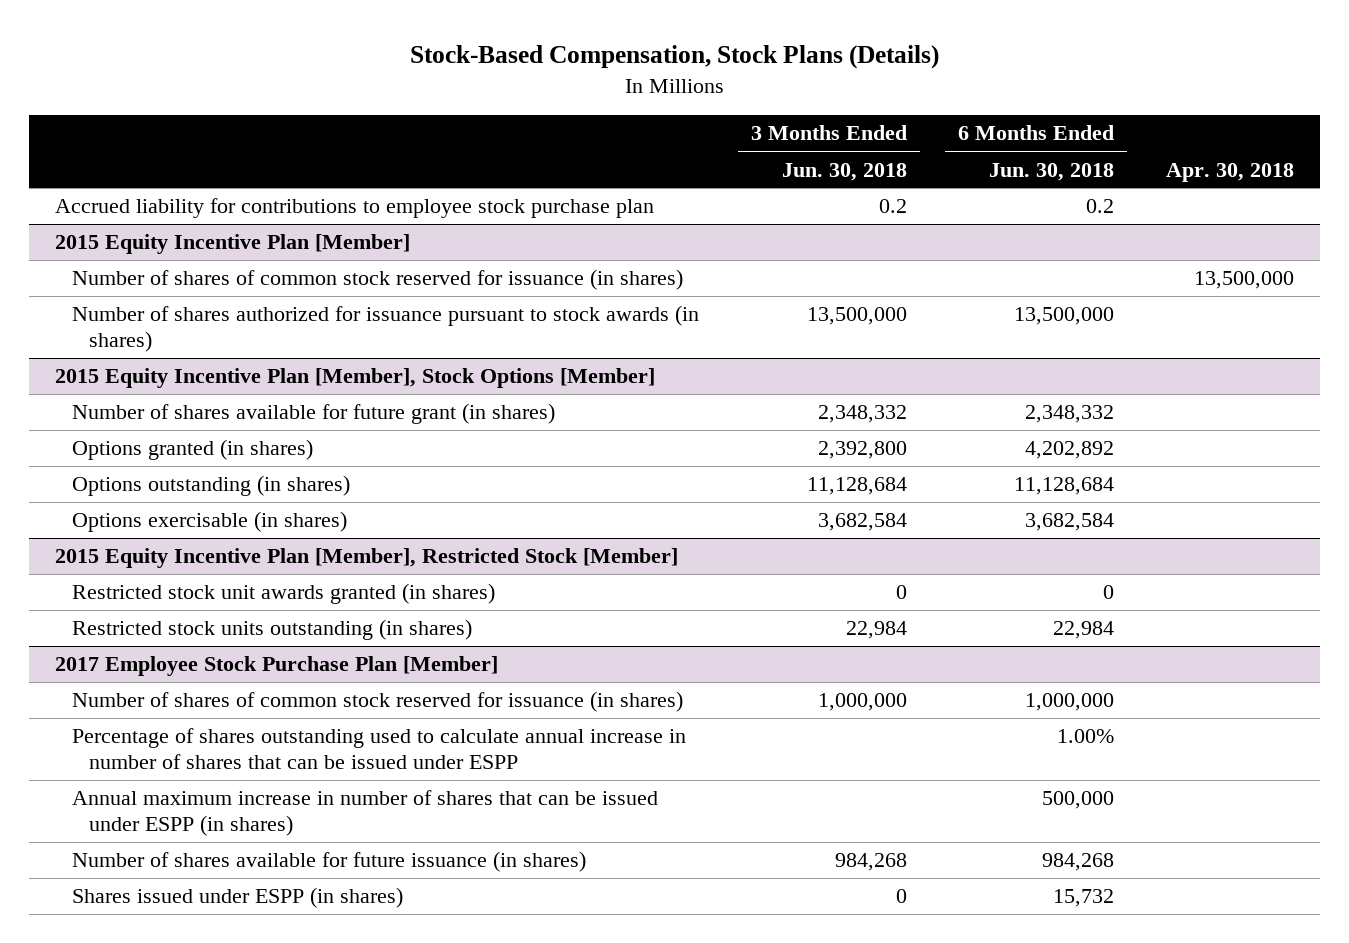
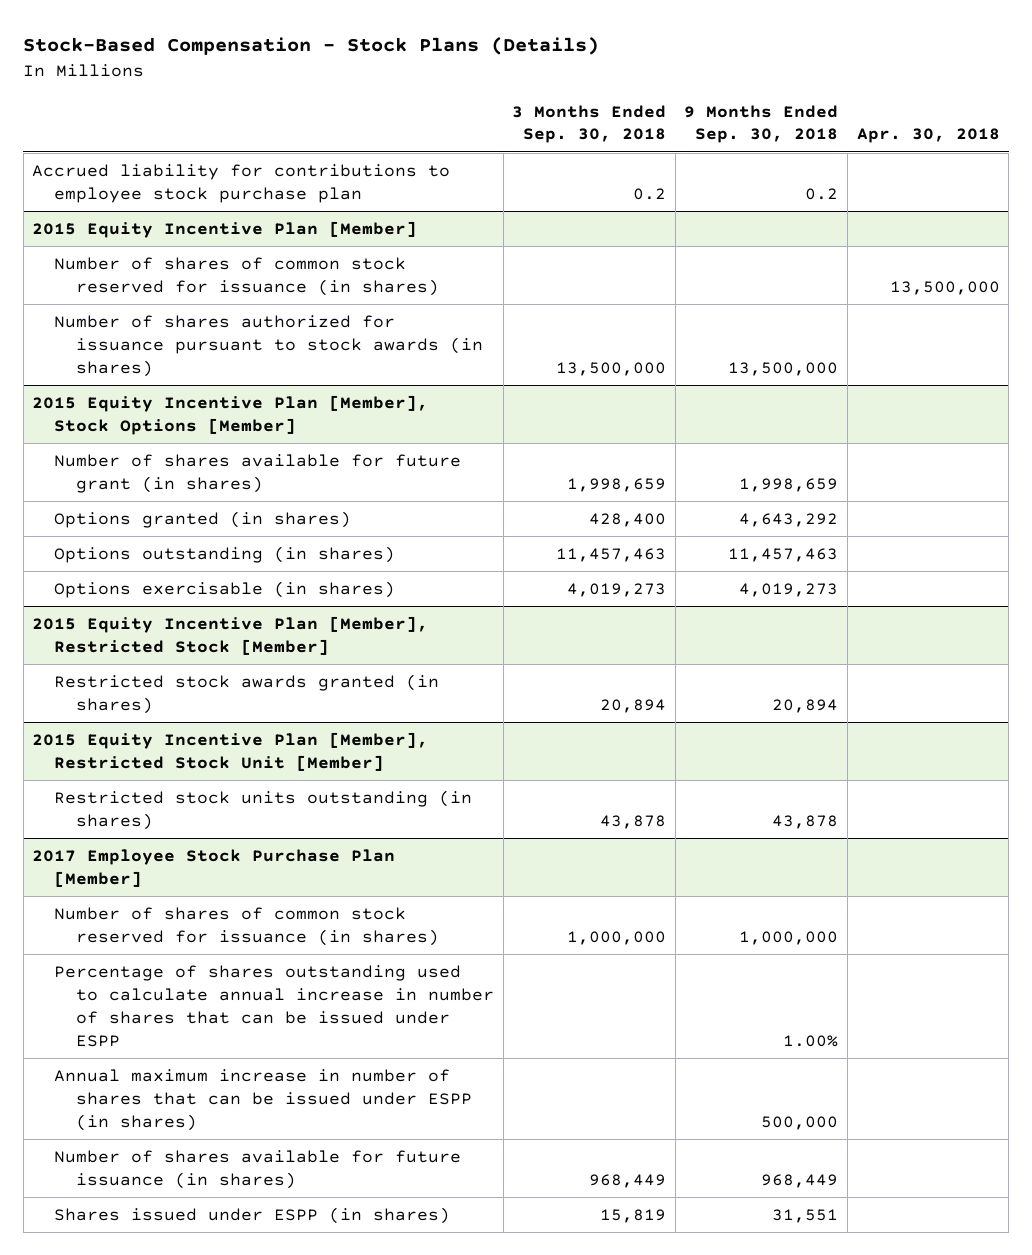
- Stock-Based Compensation, Stock Plans (Details)
+ Stock-Based Compensation - Stock Plans (Details)
- | 3 Months Ended Jun. 30, 2018 | 6 Months Ended Jun. 30, 2018 | Apr. 30, 2018
+ | 3 Months Ended Sep. 30, 2018 | 9 Months Ended Sep. 30, 2018 | Apr. 30, 2018
@ 2015 Equity Incentive Plan [Member], Restricted Stock [Member]
- Restricted stock unit awards granted (in shares) | 0 | 0 |
- Restricted stock units outstanding (in shares) | 22,984 | 22,984 |
+ Restricted stock awards granted (in shares) | 20,894 | 20,894 |
+ 2015 Equity Incentive Plan [Member], Restricted Stock Unit [Member]
+ Restricted stock units outstanding (in shares) | 43,878 | 43,878 |

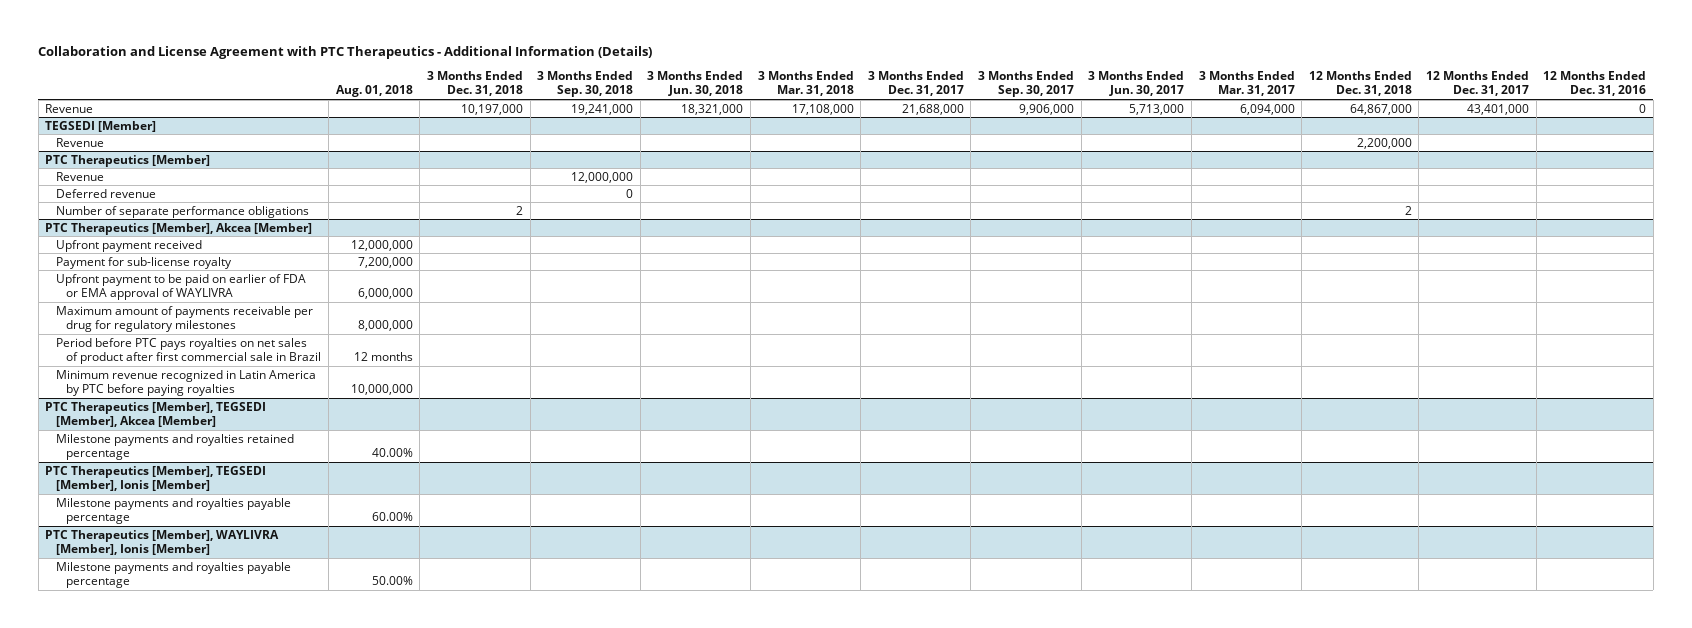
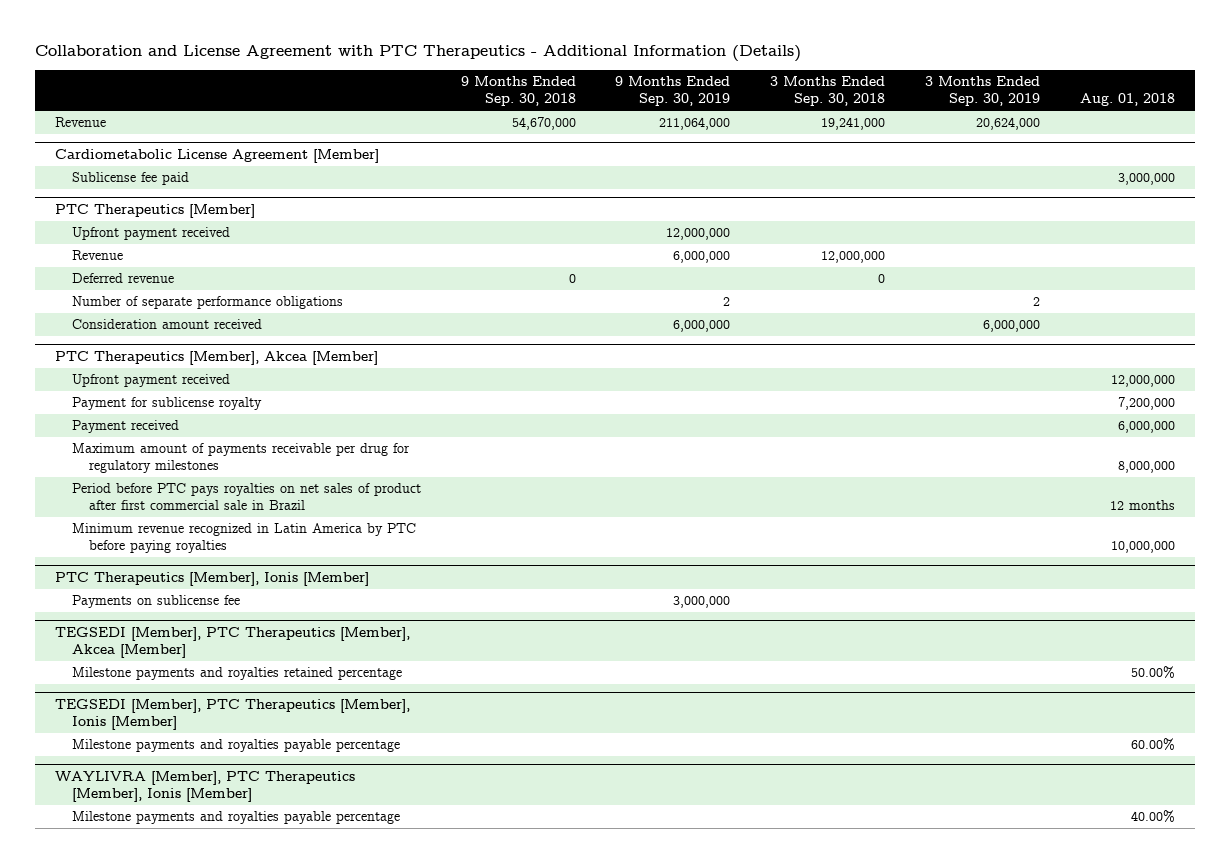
- | Aug. 01, 2018 | 3 Months Ended Dec. 31, 2018 | 3 Months Ended Sep. 30, 2018 | 3 Months Ended Jun. 30, 2018 | 3 Months Ended Mar. 31, 2018 | 3 Months Ended Dec. 31, 2017 | 3 Months Ended Sep. 30, 2017 | 3 Months Ended Jun. 30, 2017 | 3 Months Ended Mar. 31, 2017 | 12 Months Ended Dec. 31, 2018 | 12 Months Ended Dec. 31, 2017 | 12 Months Ended Dec. 31, 2016
+ | 9 Months Ended Sep. 30, 2018 | 9 Months Ended Sep. 30, 2019 | 3 Months Ended Sep. 30, 2018 | 3 Months Ended Sep. 30, 2019 | Aug. 01, 2018
- TEGSEDI [Member]
- Revenue | | | | | | | | | | 2,200,000 | |
+ Cardiometabolic License Agreement [Member]
+ Sublicense fee paid | | | | | 3,000,000
@ PTC Therapeutics [Member]
+ Upfront payment received | | 12,000,000 | | |
+ Consideration amount received | | 6,000,000 | | 6,000,000 |
@ PTC Therapeutics [Member], Akcea [Member]
- Payment for sub-license royalty | 7,200,000 | | | | | | | | | | |
- Upfront payment to be paid on earlier of FDA or EMA approval of WAYLIVRA | 6,000,000 | | | | | | | | | | |
+ Payment for sublicense royalty | | | | | 7,200,000
+ Payment received | | | | | 6,000,000
- PTC Therapeutics [Member], TEGSEDI [Member], Akcea [Member]
- Milestone payments and royalties retained percentage | 40.00% | | | | | | | | | | |
- PTC Therapeutics [Member], TEGSEDI [Member], Ionis [Member]
+ PTC Therapeutics [Member], Ionis [Member]
+ Payments on sublicense fee | | 3,000,000 | | |
+ TEGSEDI [Member], PTC Therapeutics [Member], Akcea [Member]
+ Milestone payments and royalties retained percentage | | | | | 50.00%
+ TEGSEDI [Member], PTC Therapeutics [Member], Ionis [Member]
- PTC Therapeutics [Member], WAYLIVRA [Member], Ionis [Member]
- Milestone payments and royalties payable percentage | 50.00% | | | | | | | | | | |
+ WAYLIVRA [Member], PTC Therapeutics [Member], Ionis [Member]
+ Milestone payments and royalties payable percentage | | | | | 40.00%

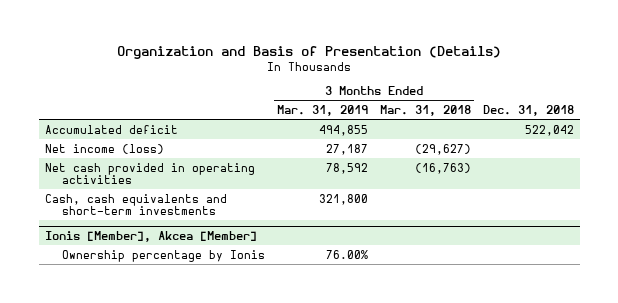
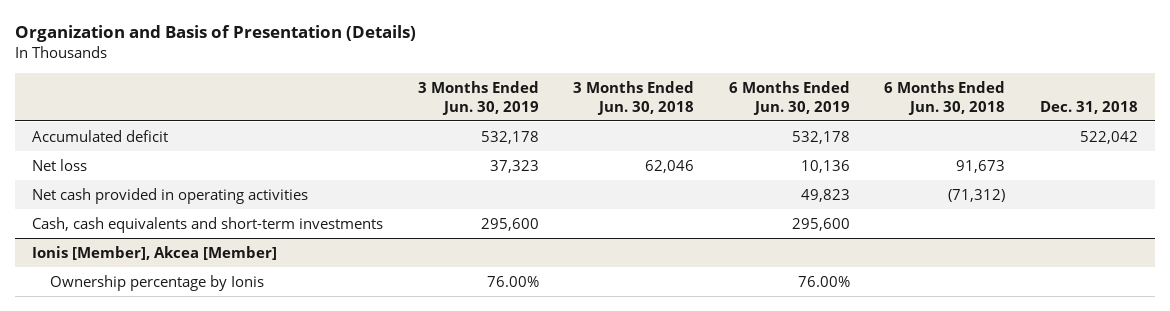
- | 3 Months Ended Mar. 31, 2019 | 3 Months Ended Mar. 31, 2018 | Dec. 31, 2018
+ | 3 Months Ended Jun. 30, 2019 | 3 Months Ended Jun. 30, 2018 | 6 Months Ended Jun. 30, 2019 | 6 Months Ended Jun. 30, 2018 | Dec. 31, 2018
- Net income (loss) | 27,187 | (29,627) |
+ Net loss | 37,323 | 62,046 | 10,136 | 91,673 |

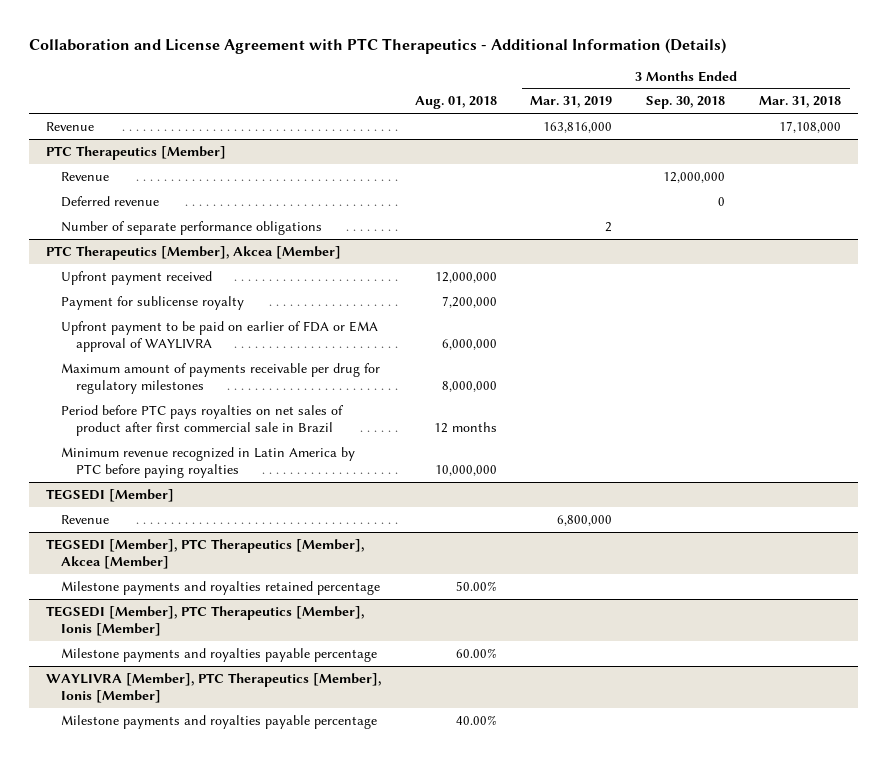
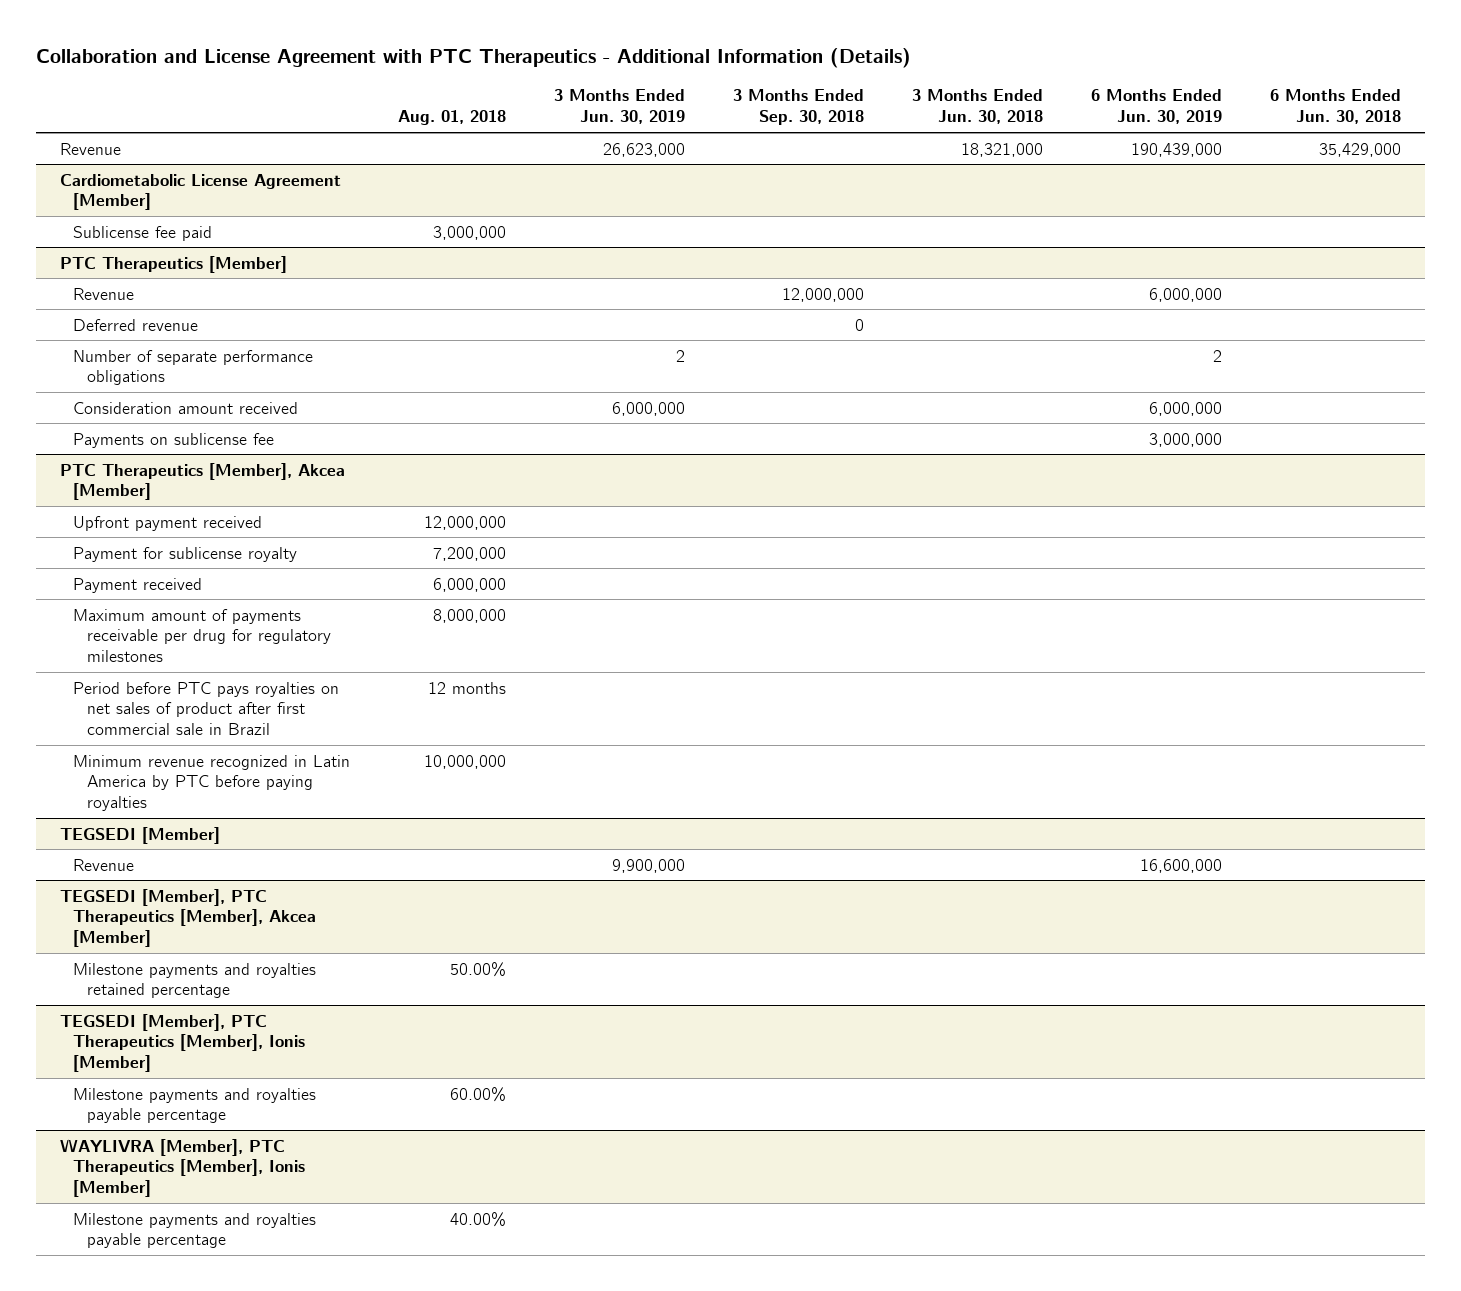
- | Aug. 01, 2018 | 3 Months Ended Mar. 31, 2019 | 3 Months Ended Sep. 30, 2018 | 3 Months Ended Mar. 31, 2018
+ | Aug. 01, 2018 | 3 Months Ended Jun. 30, 2019 | 3 Months Ended Sep. 30, 2018 | 3 Months Ended Jun. 30, 2018 | 6 Months Ended Jun. 30, 2019 | 6 Months Ended Jun. 30, 2018
+ Cardiometabolic License Agreement [Member]
+ Sublicense fee paid | 3,000,000 | | | | |
@ PTC Therapeutics [Member]
+ Consideration amount received | | 6,000,000 | | | 6,000,000 |
+ Payments on sublicense fee | | | | | 3,000,000 |
@ PTC Therapeutics [Member], Akcea [Member]
- Upfront payment to be paid on earlier of FDA or EMA approval of WAYLIVRA | 6,000,000 | | |
+ Payment received | 6,000,000 | | | | |

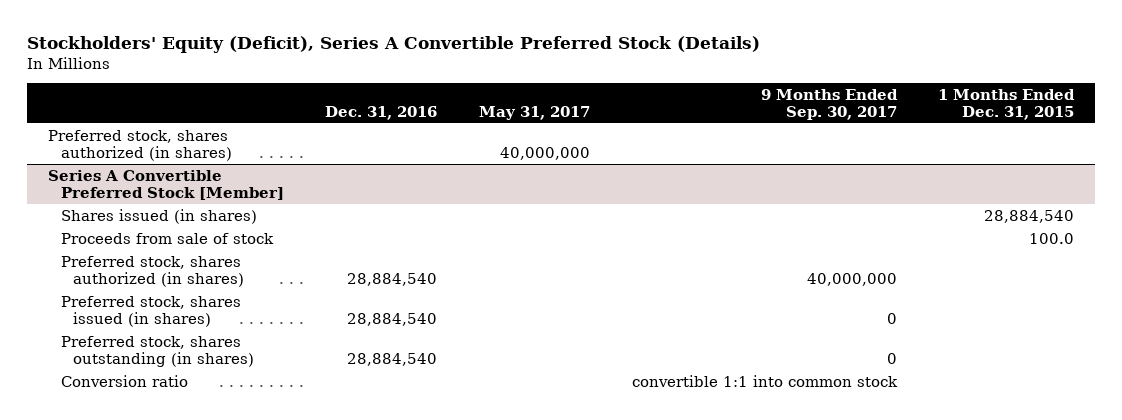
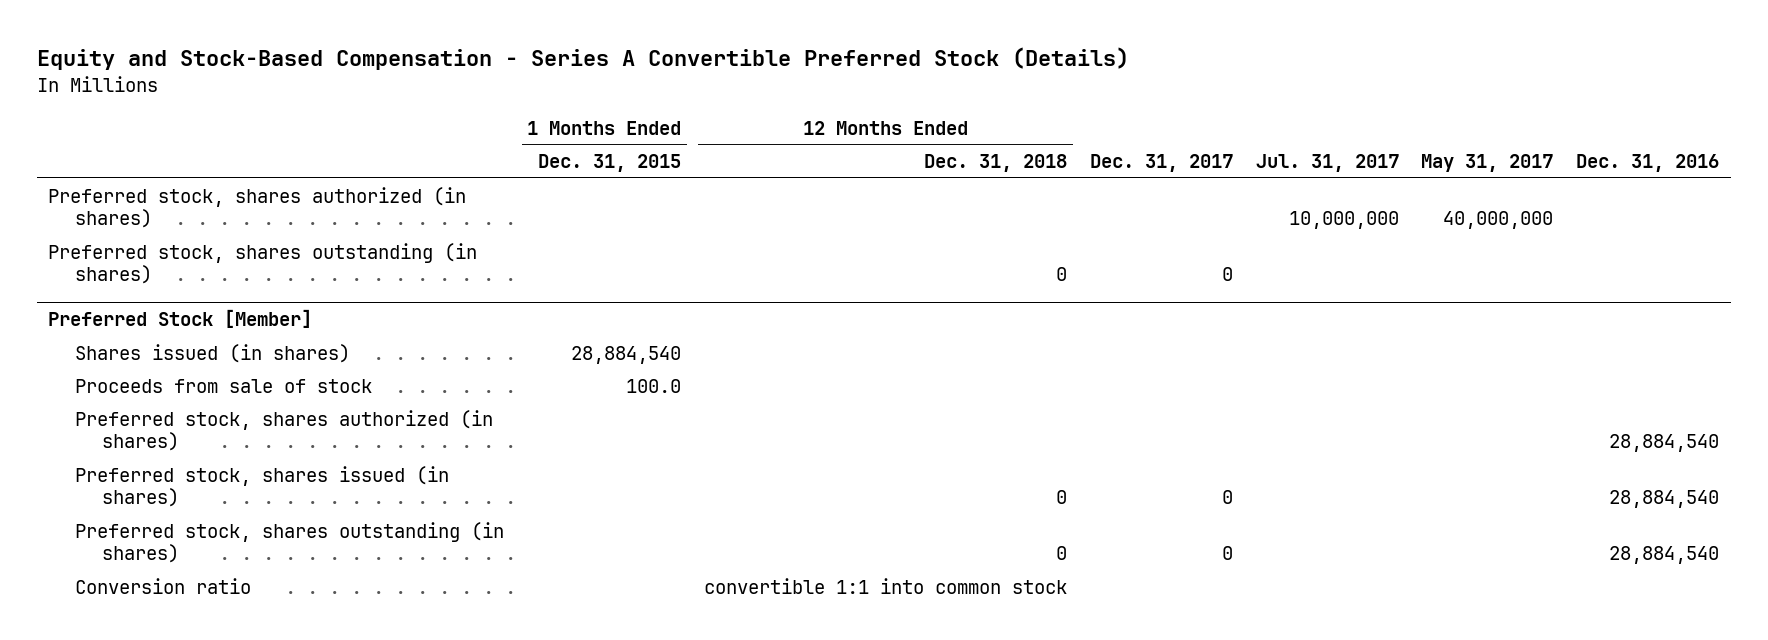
- Stockholders' Equity (Deficit), Series A Convertible Preferred Stock (Details)
+ Equity and Stock-Based Compensation - Series A Convertible Preferred Stock (Details)
- | Dec. 31, 2016 | May 31, 2017 | 9 Months Ended Sep. 30, 2017 | 1 Months Ended Dec. 31, 2015
+ | 1 Months Ended Dec. 31, 2015 | 12 Months Ended Dec. 31, 2018 | Dec. 31, 2017 | Jul. 31, 2017 | May 31, 2017 | Dec. 31, 2016
- Series A Convertible Preferred Stock [Member]
+ Preferred stock, shares outstanding (in shares) | | 0 | 0 | | |
+ Preferred Stock [Member]

